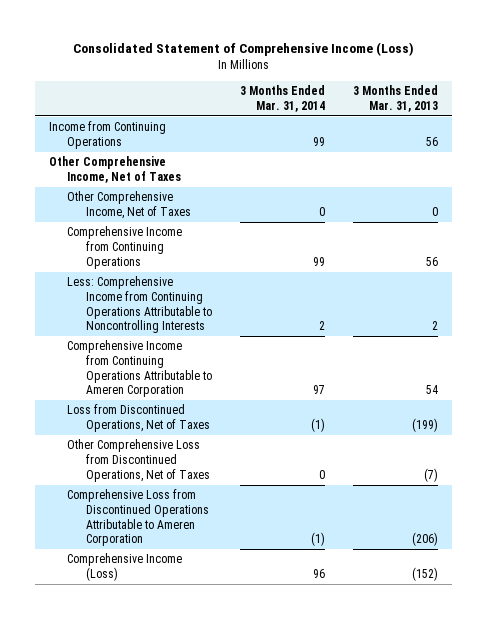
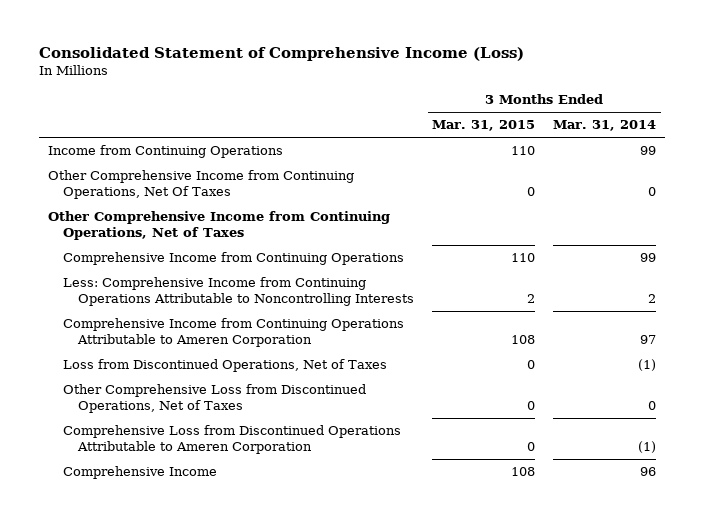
- | 3 Months Ended Mar. 31, 2014 | 3 Months Ended Mar. 31, 2013
+ | 3 Months Ended Mar. 31, 2015 | 3 Months Ended Mar. 31, 2014
- Other Comprehensive Income, Net of Taxes
- Other Comprehensive Income, Net of Taxes | 0 | 0
+ Other Comprehensive Income from Continuing Operations, Net Of Taxes | 0 | 0
+ Other Comprehensive Income from Continuing Operations, Net of Taxes
- Comprehensive Income (Loss) | 96 | (152)
+ Comprehensive Income | 108 | 96

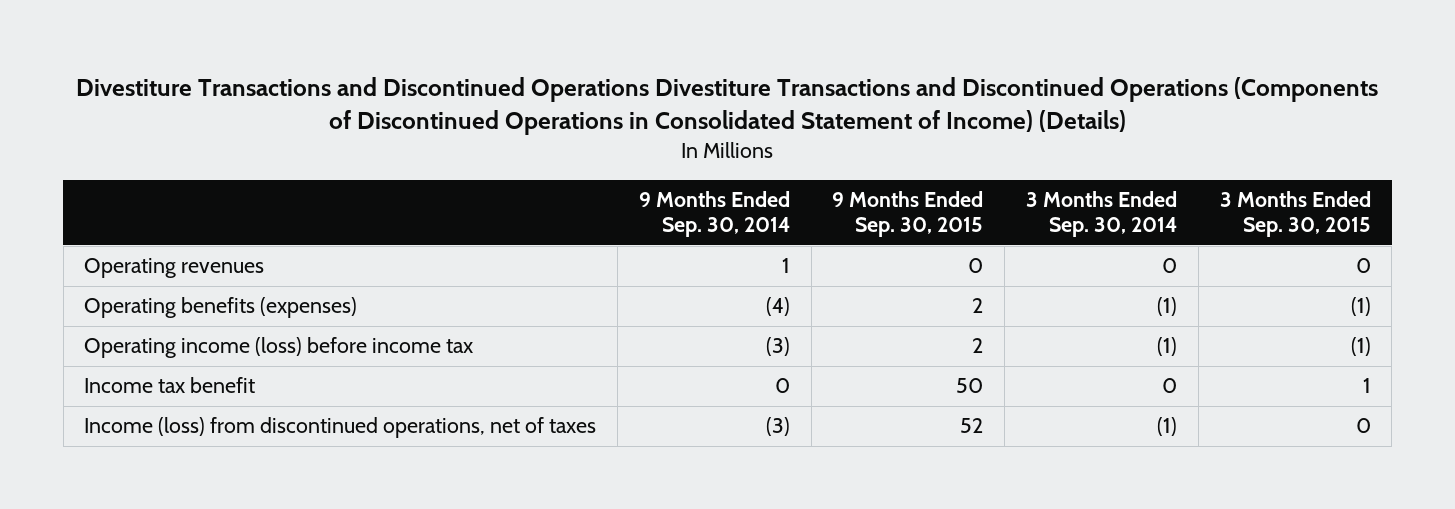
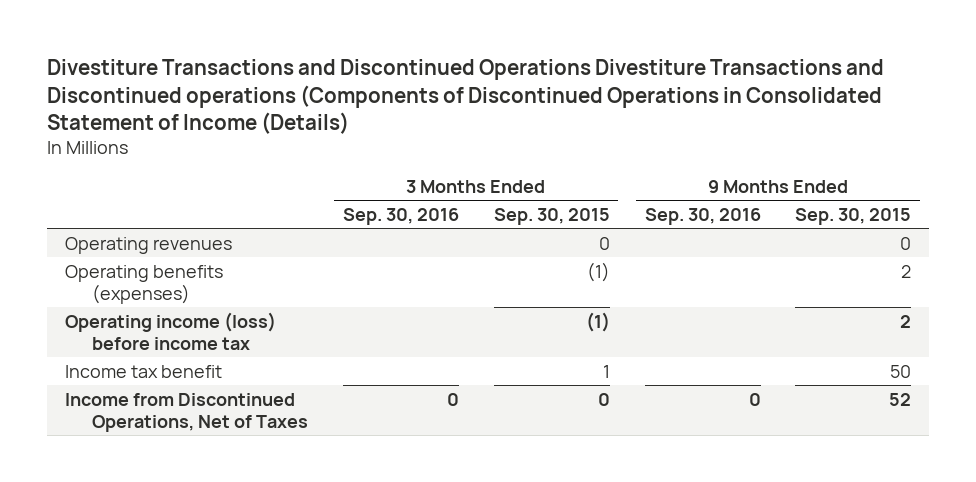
- Divestiture Transactions and Discontinued Operations Divestiture Transactions and Discontinued Operations (Components of Discontinued Operations in Consolidated Statement of Income) (Details)
+ Divestiture Transactions and Discontinued Operations Divestiture Transactions and Discontinued operations (Components of Discontinued Operations in Consolidated Statement of Income (Details)
- | 9 Months Ended Sep. 30, 2014 | 9 Months Ended Sep. 30, 2015 | 3 Months Ended Sep. 30, 2014 | 3 Months Ended Sep. 30, 2015
+ | 3 Months Ended Sep. 30, 2016 | 3 Months Ended Sep. 30, 2015 | 9 Months Ended Sep. 30, 2016 | 9 Months Ended Sep. 30, 2015
- Income (loss) from discontinued operations, net of taxes | (3) | 52 | (1) | 0
+ Income from Discontinued Operations, Net of Taxes | 0 | 0 | 0 | 52

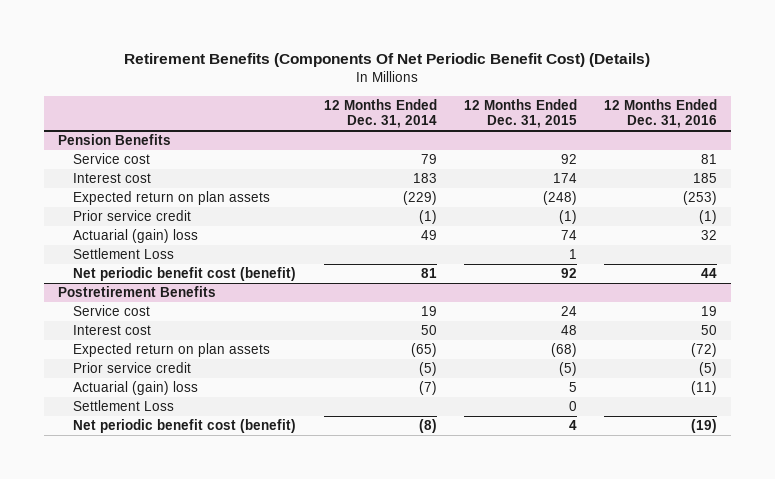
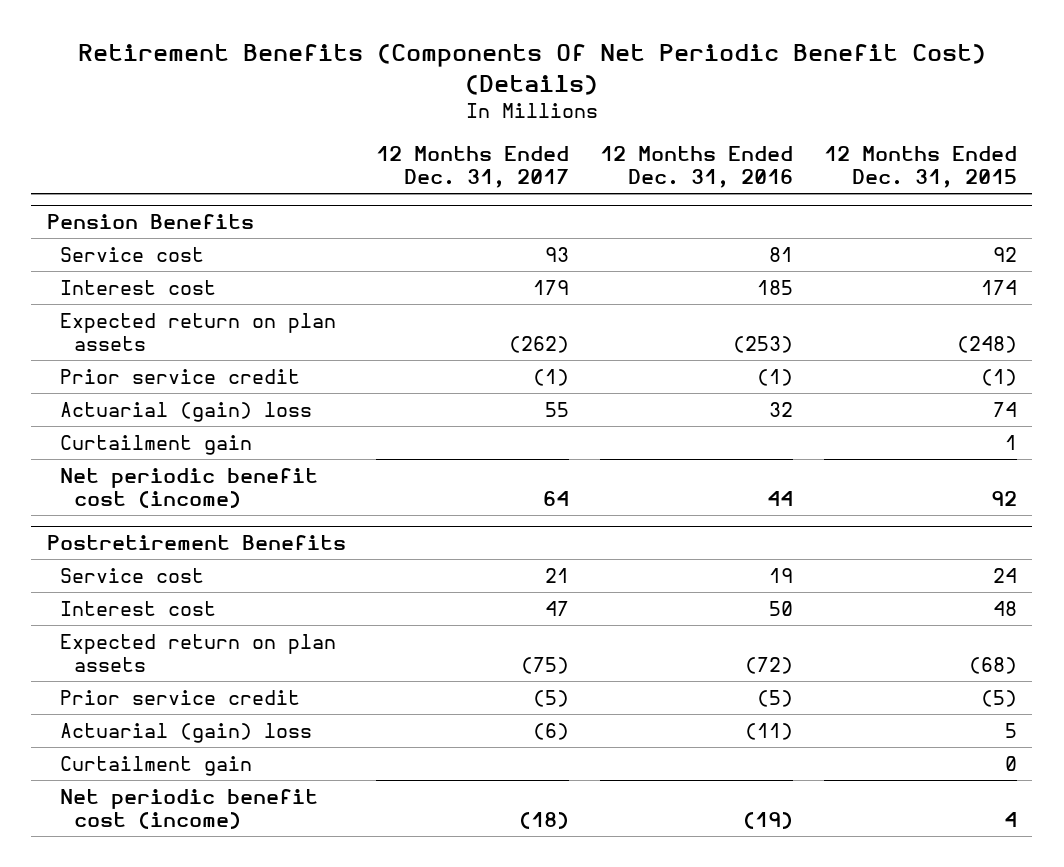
- | 12 Months Ended Dec. 31, 2014 | 12 Months Ended Dec. 31, 2015 | 12 Months Ended Dec. 31, 2016
+ | 12 Months Ended Dec. 31, 2017 | 12 Months Ended Dec. 31, 2016 | 12 Months Ended Dec. 31, 2015
@ Pension Benefits
- Settlement Loss | | 1 |
- Net periodic benefit cost (benefit) | 81 | 92 | 44
+ Curtailment gain | | | 1
+ Net periodic benefit cost (income) | 64 | 44 | 92
@ Postretirement Benefits
- Settlement Loss | | 0 |
- Net periodic benefit cost (benefit) | (8) | 4 | (19)
+ Curtailment gain | | | 0
+ Net periodic benefit cost (income) | (18) | (19) | 4

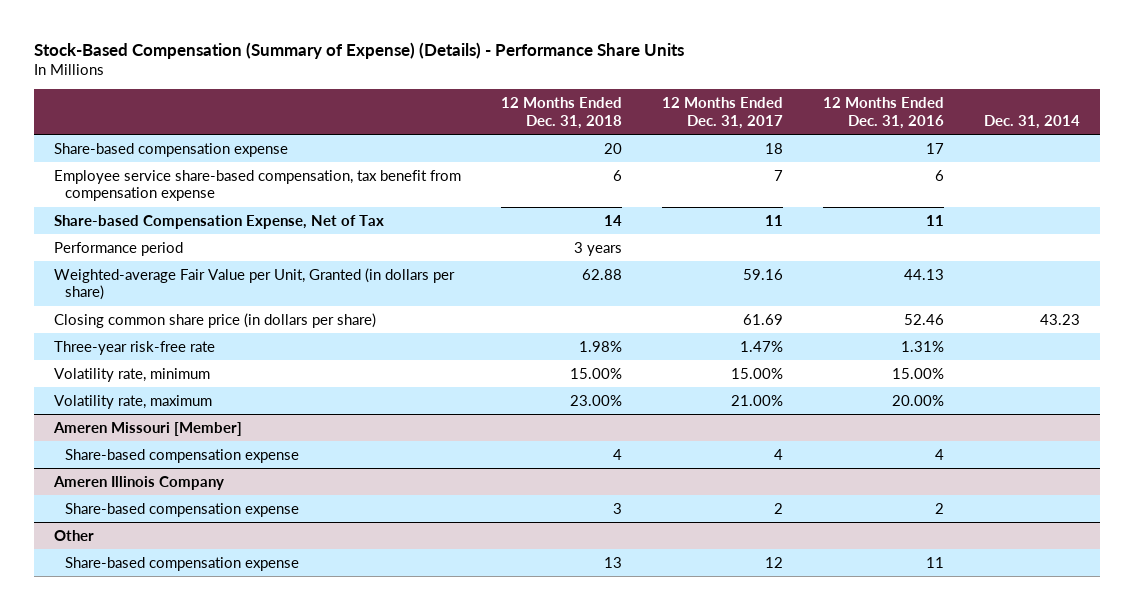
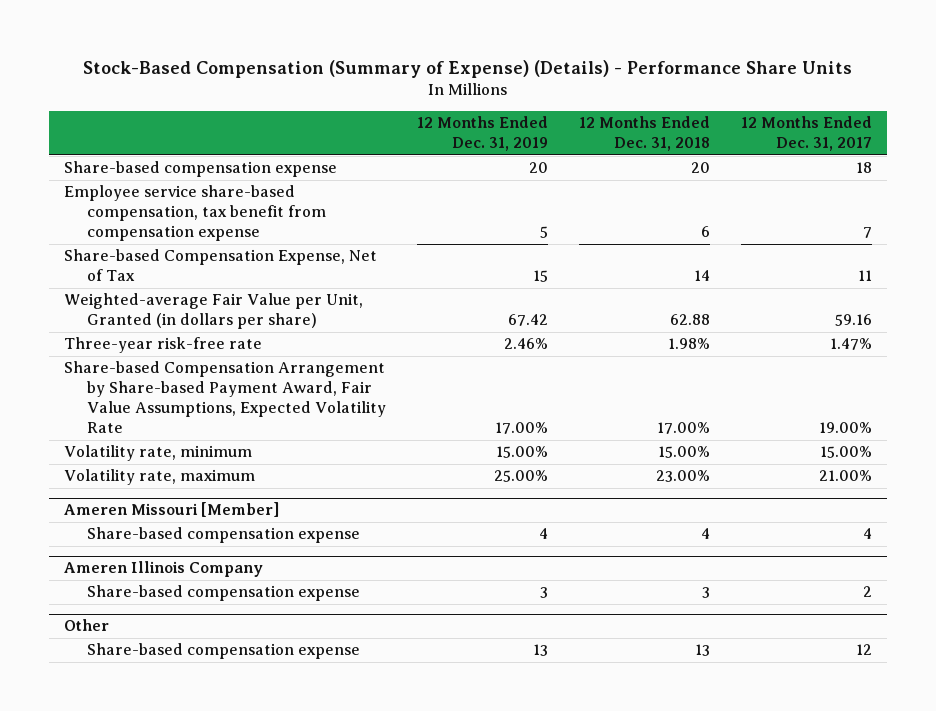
- | 12 Months Ended Dec. 31, 2018 | 12 Months Ended Dec. 31, 2017 | 12 Months Ended Dec. 31, 2016 | Dec. 31, 2014
+ | 12 Months Ended Dec. 31, 2019 | 12 Months Ended Dec. 31, 2018 | 12 Months Ended Dec. 31, 2017
- Performance period | 3 years | | |
- Closing common share price (in dollars per share) | | 61.69 | 52.46 | 43.23
+ Share-based Compensation Arrangement by Share-based Payment Award, Fair Value Assumptions, Expected Volatility Rate | 17.00% | 17.00% | 19.00%

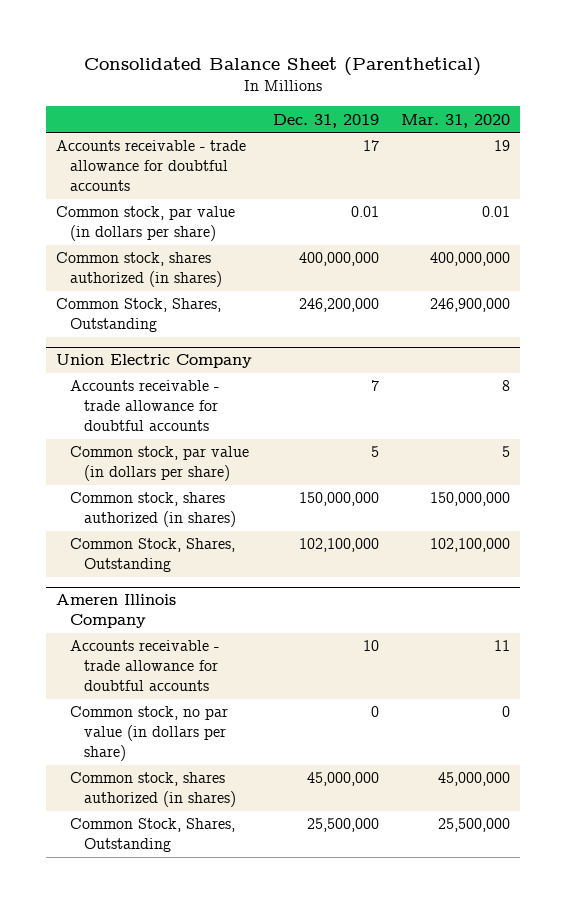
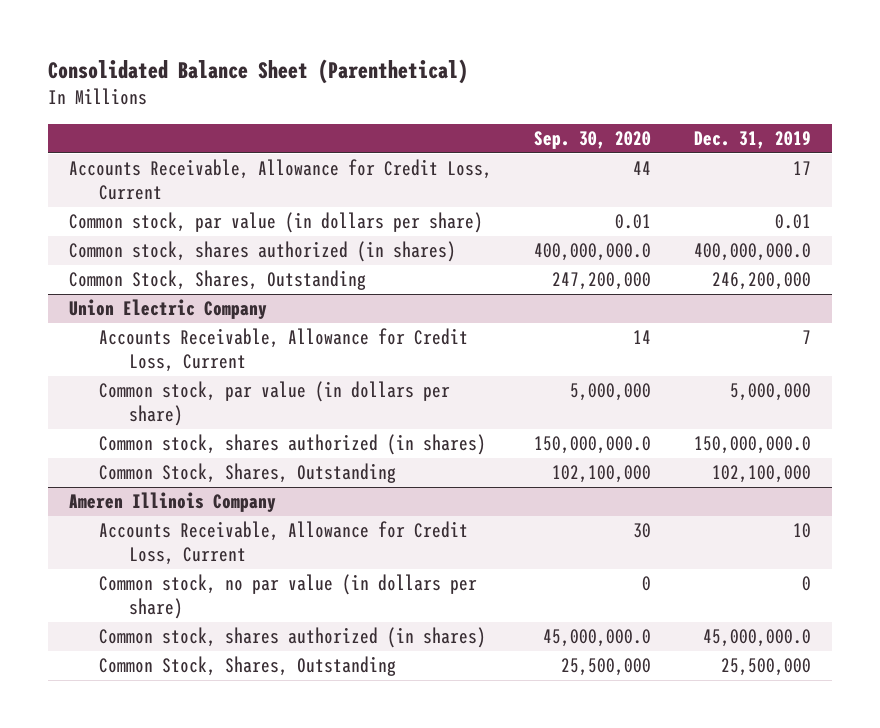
- | Dec. 31, 2019 | Mar. 31, 2020
+ | Sep. 30, 2020 | Dec. 31, 2019
- Accounts receivable - trade allowance for doubtful accounts | 17 | 19
+ Accounts Receivable, Allowance for Credit Loss, Current | 44 | 17
- Common stock, shares authorized (in shares) | 400,000,000 | 400,000,000
+ Common stock, shares authorized (in shares) | 400,000,000.0 | 400,000,000.0
@ Union Electric Company
- Accounts receivable - trade allowance for doubtful accounts | 7 | 8
- Common stock, par value (in dollars per share) | 5 | 5
- Common stock, shares authorized (in shares) | 150,000,000 | 150,000,000
+ Accounts Receivable, Allowance for Credit Loss, Current | 14 | 7
+ Common stock, par value (in dollars per share) | 5,000,000 | 5,000,000
+ Common stock, shares authorized (in shares) | 150,000,000.0 | 150,000,000.0
@ Ameren Illinois Company
- Accounts receivable - trade allowance for doubtful accounts | 10 | 11
+ Accounts Receivable, Allowance for Credit Loss, Current | 30 | 10
- Common stock, shares authorized (in shares) | 45,000,000 | 45,000,000
+ Common stock, shares authorized (in shares) | 45,000,000.0 | 45,000,000.0

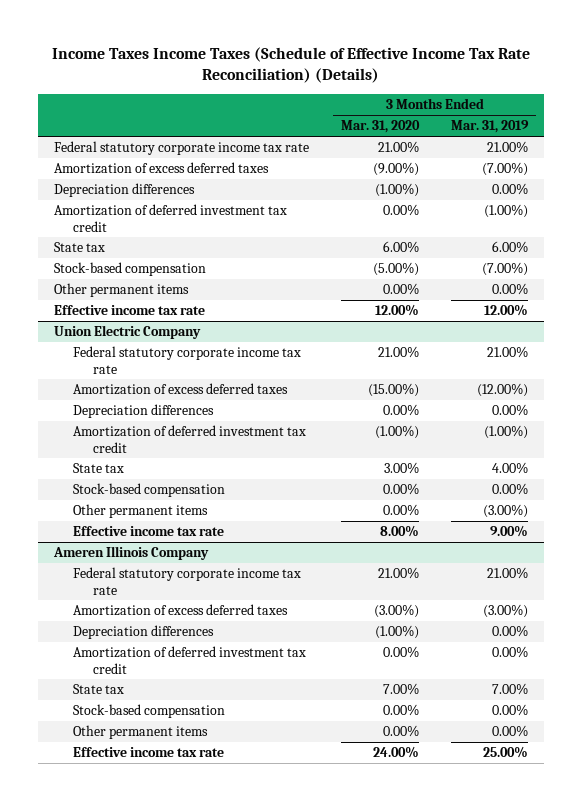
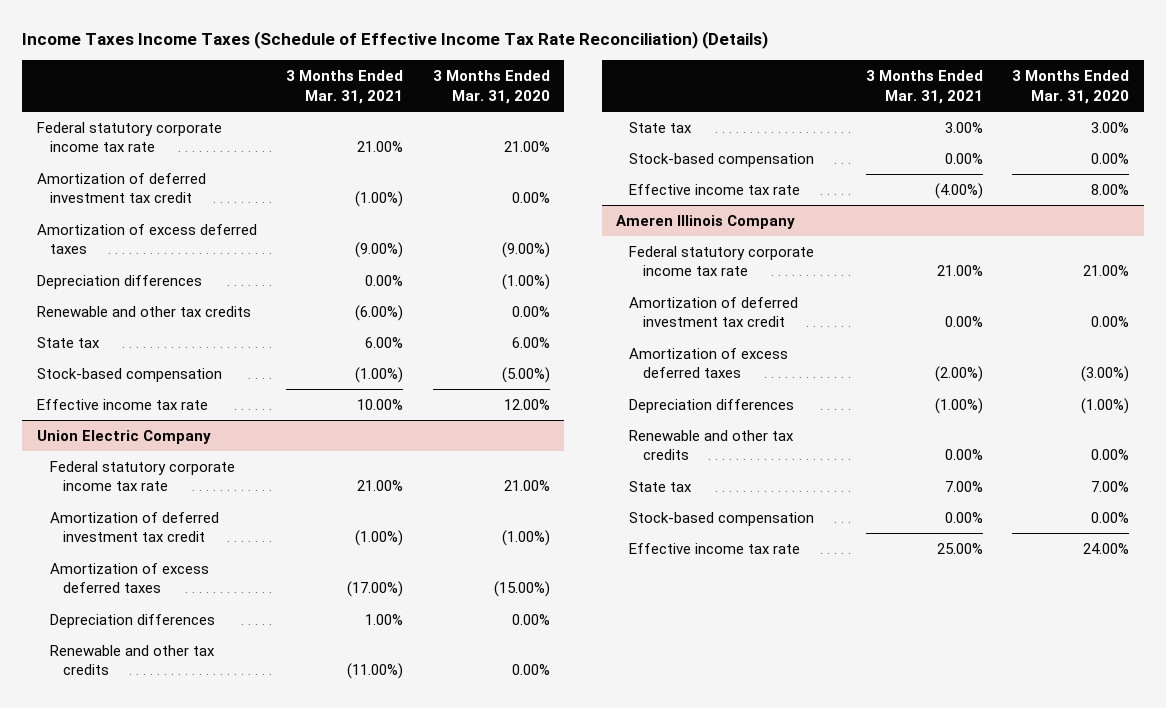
- | 3 Months Ended Mar. 31, 2020 | 3 Months Ended Mar. 31, 2019
+ | 3 Months Ended Mar. 31, 2021 | 3 Months Ended Mar. 31, 2020
moved up: Amortization of deferred investment tax credit | (1.00%) | 0.00%
+ Renewable and other tax credits | (6.00%) | 0.00%
- Other permanent items | 0.00% | 0.00%
@ Union Electric Company
moved up: Amortization of deferred investment tax credit | (1.00%) | (1.00%)
+ Renewable and other tax credits | (11.00%) | 0.00%
- Other permanent items | 0.00% | (3.00%)
@ Ameren Illinois Company
moved up: Amortization of deferred investment tax credit | 0.00% | 0.00%
+ Renewable and other tax credits | 0.00% | 0.00%
- Other permanent items | 0.00% | 0.00%

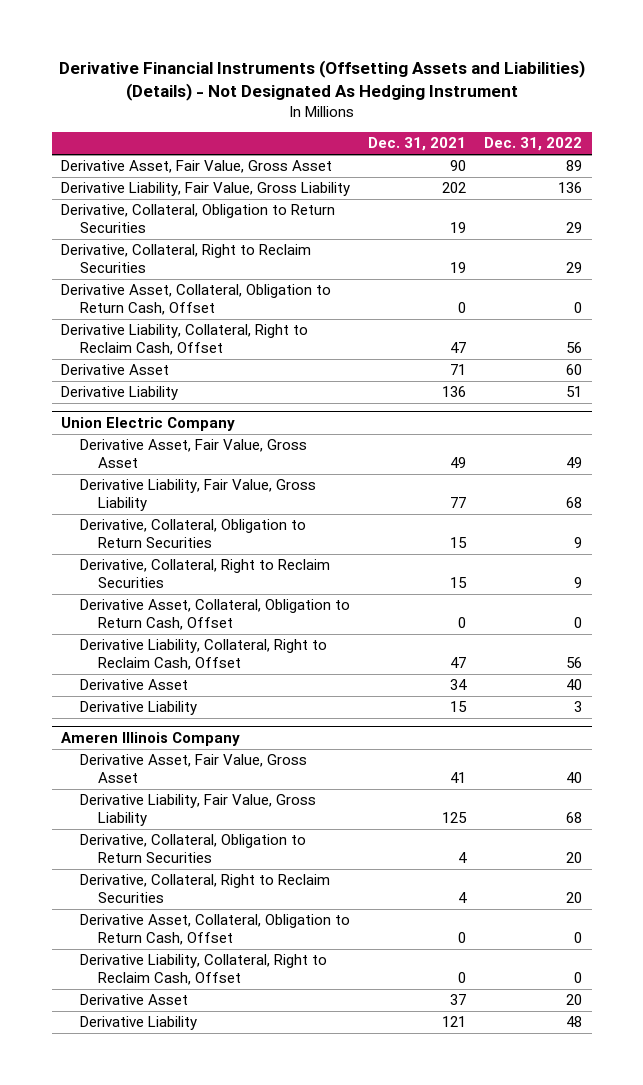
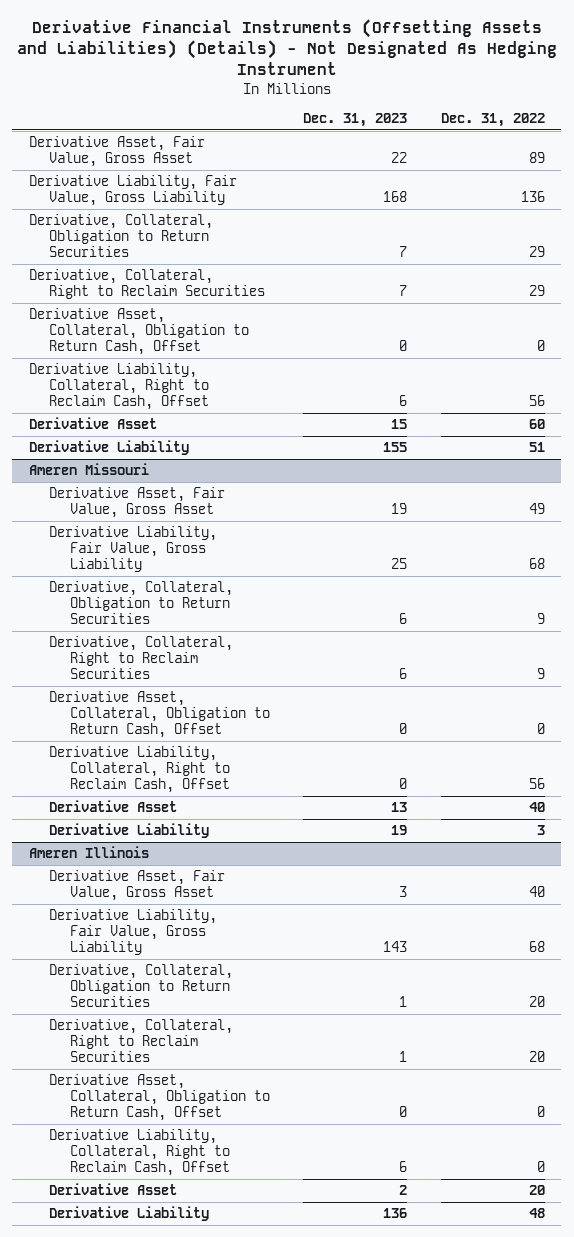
- | Dec. 31, 2021 | Dec. 31, 2022
+ | Dec. 31, 2023 | Dec. 31, 2022
- Union Electric Company
+ Ameren Missouri
- Ameren Illinois Company
+ Ameren Illinois

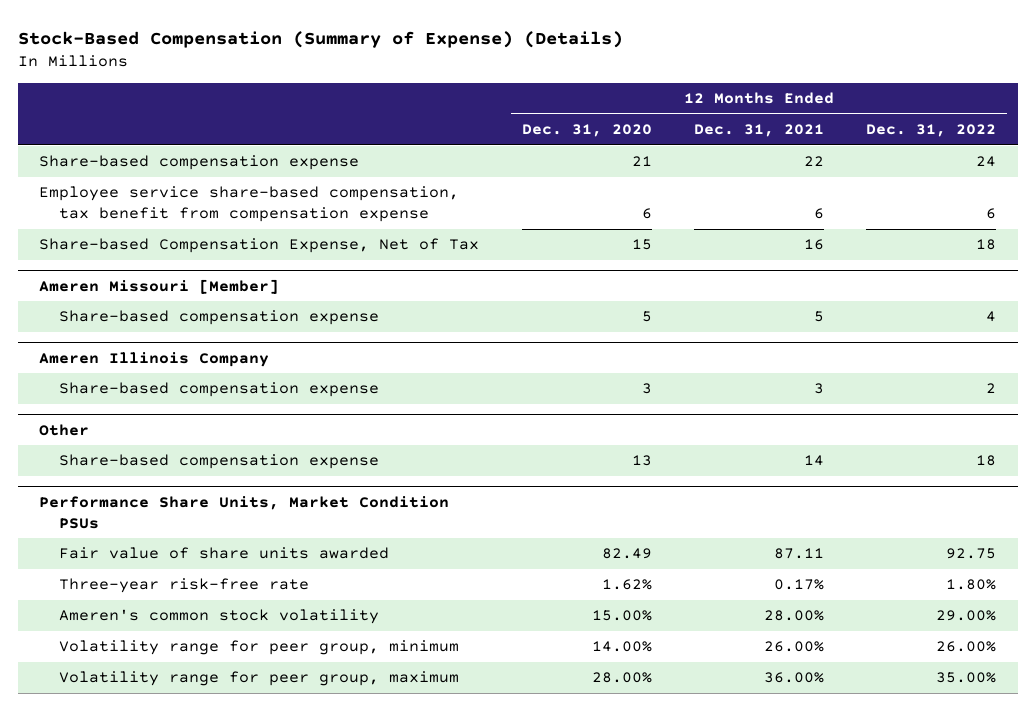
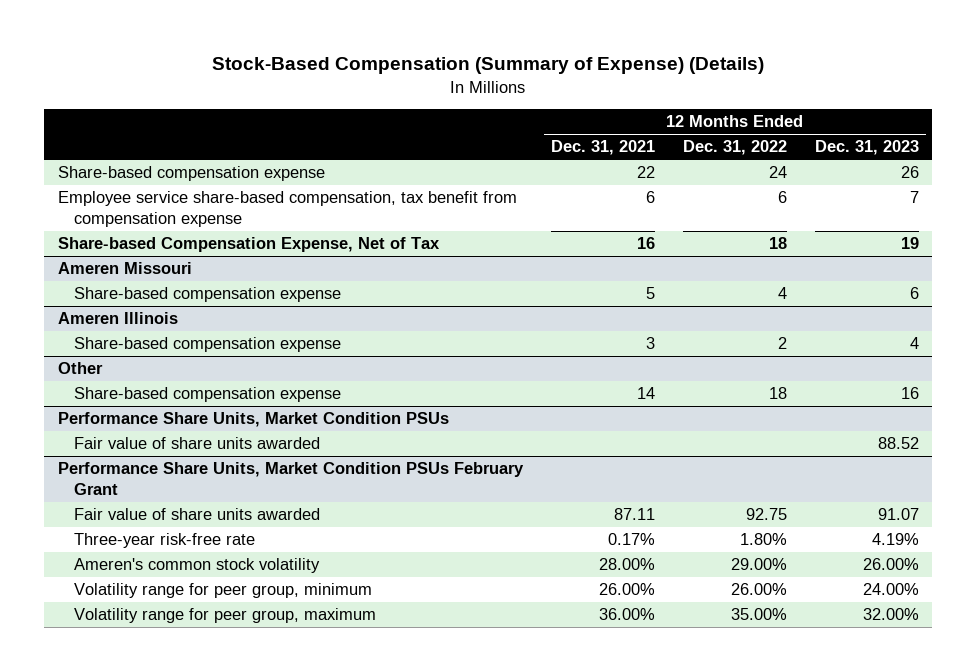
- | 12 Months Ended Dec. 31, 2020 | 12 Months Ended Dec. 31, 2021 | 12 Months Ended Dec. 31, 2022
+ | 12 Months Ended Dec. 31, 2021 | 12 Months Ended Dec. 31, 2022 | 12 Months Ended Dec. 31, 2023
- Ameren Missouri [Member]
+ Ameren Missouri
- Ameren Illinois Company
+ Ameren Illinois
@ Performance Share Units, Market Condition PSUs
+ Fair value of share units awarded | | | 88.52
+ Performance Share Units, Market Condition PSUs February Grant

